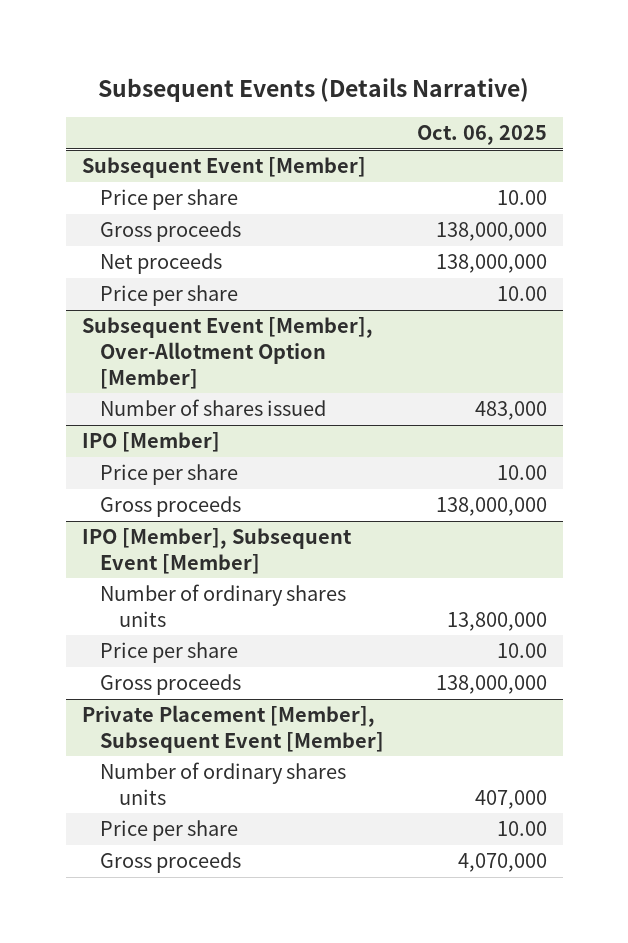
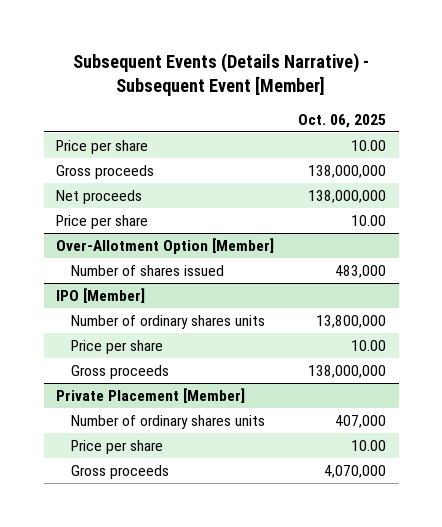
- Subsequent Events (Details Narrative)
+ Subsequent Events (Details Narrative) - Subsequent Event [Member]
- Subsequent Event [Member]
- Subsequent Event [Member], Over-Allotment Option [Member]
+ Over-Allotment Option [Member]
@ IPO [Member]
- Price per share | 10.00
- Gross proceeds | 138,000,000
- IPO [Member], Subsequent Event [Member]
- Private Placement [Member], Subsequent Event [Member]
+ Private Placement [Member]

